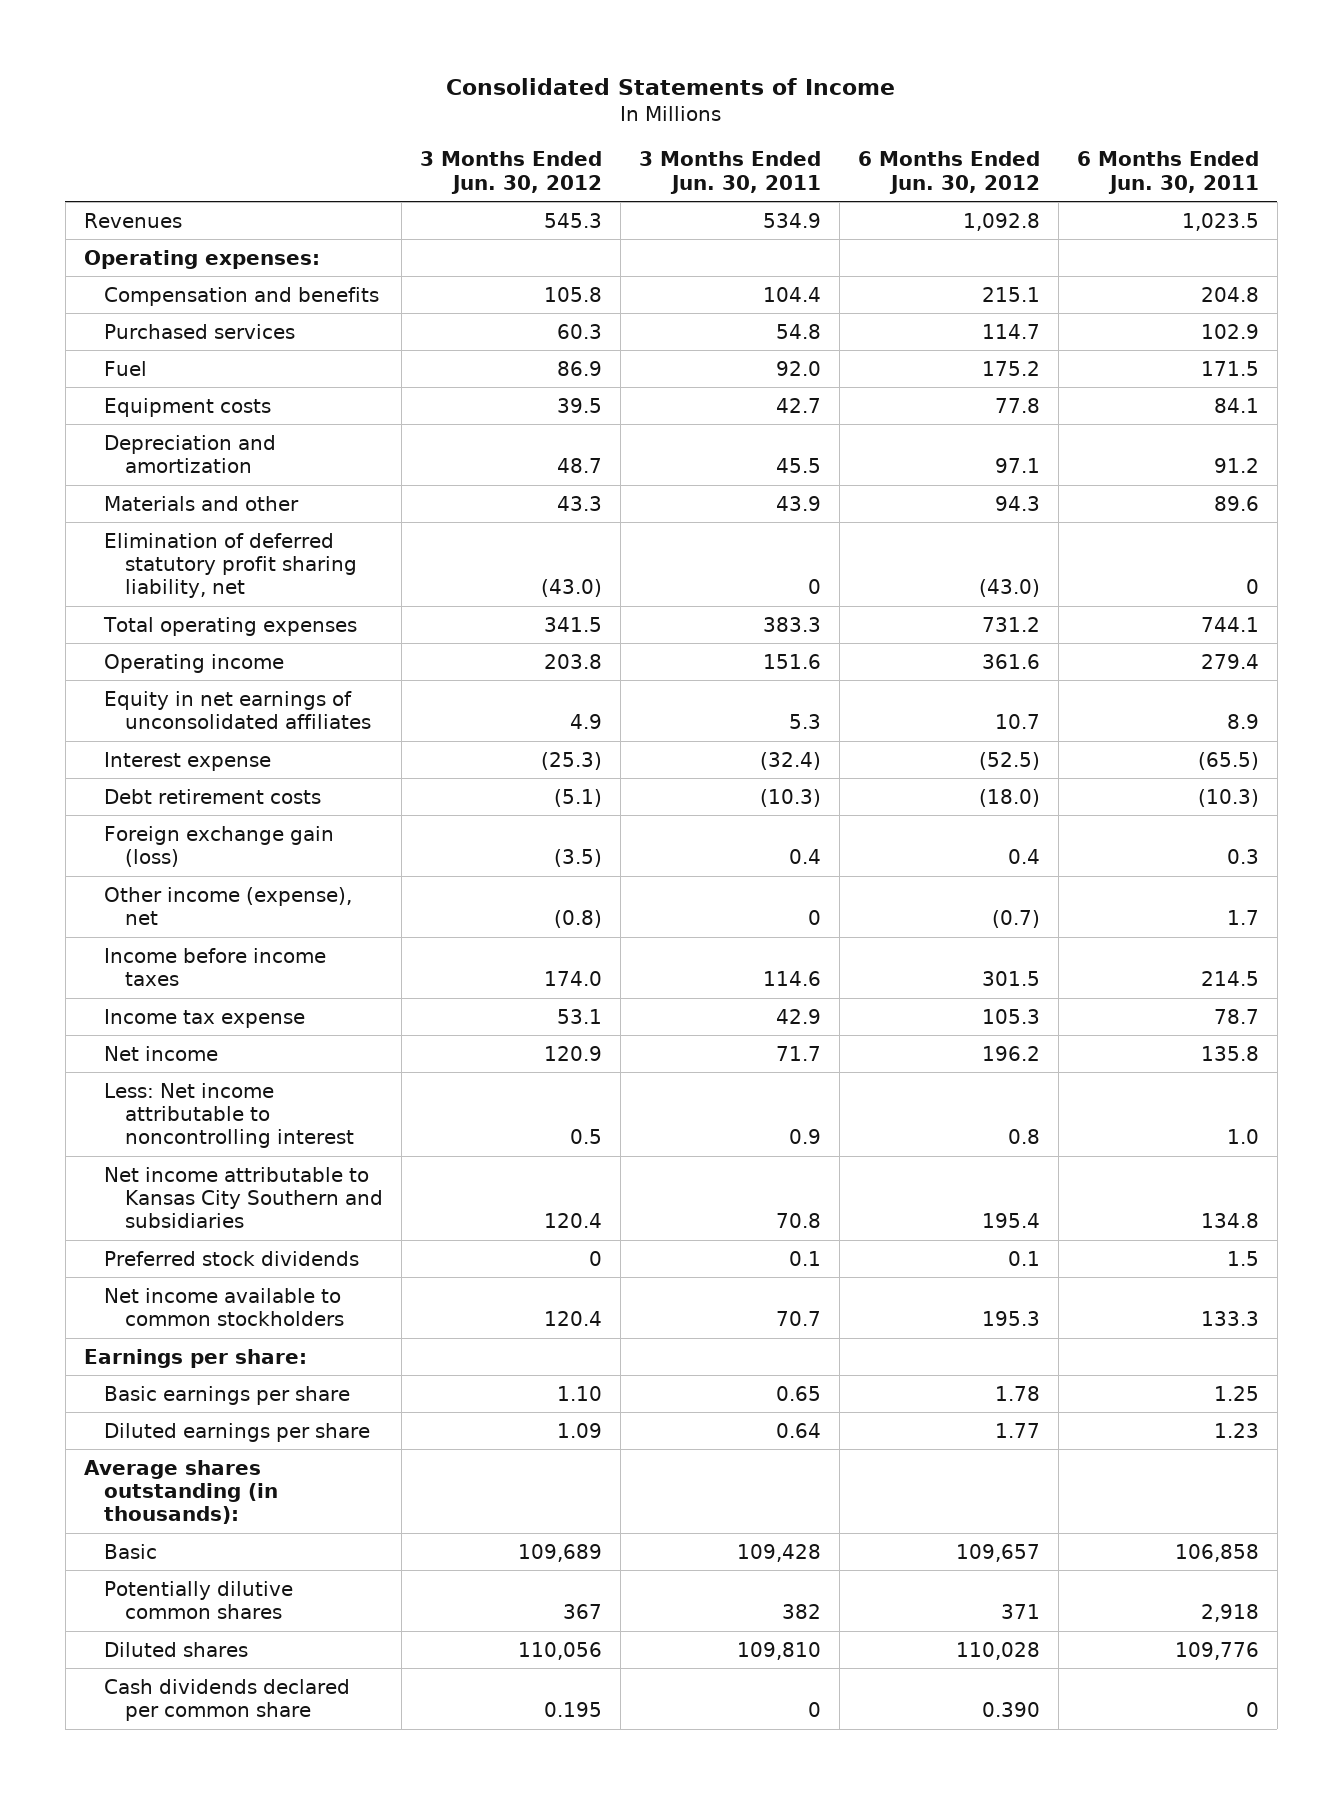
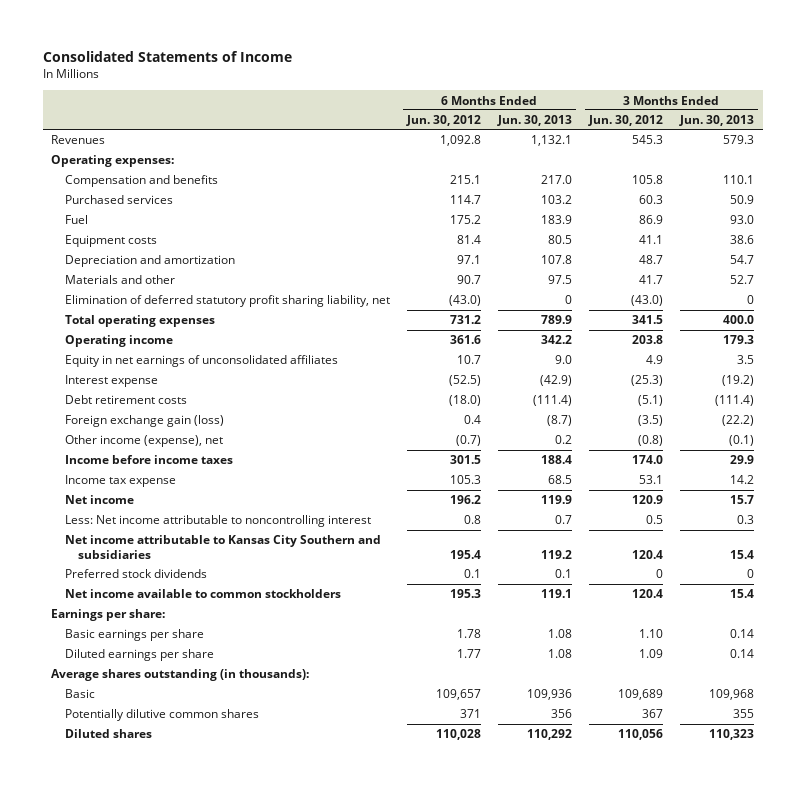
- | 3 Months Ended Jun. 30, 2012 | 3 Months Ended Jun. 30, 2011 | 6 Months Ended Jun. 30, 2012 | 6 Months Ended Jun. 30, 2011
+ | 6 Months Ended Jun. 30, 2012 | 6 Months Ended Jun. 30, 2013 | 3 Months Ended Jun. 30, 2012 | 3 Months Ended Jun. 30, 2013
- Equipment costs | 39.5 | 42.7 | 77.8 | 84.1
+ Equipment costs | 81.4 | 80.5 | 41.1 | 38.6
- Materials and other | 43.3 | 43.9 | 94.3 | 89.6
+ Materials and other | 90.7 | 97.5 | 41.7 | 52.7
- Cash dividends declared per common share | 0.195 | 0 | 0.390 | 0

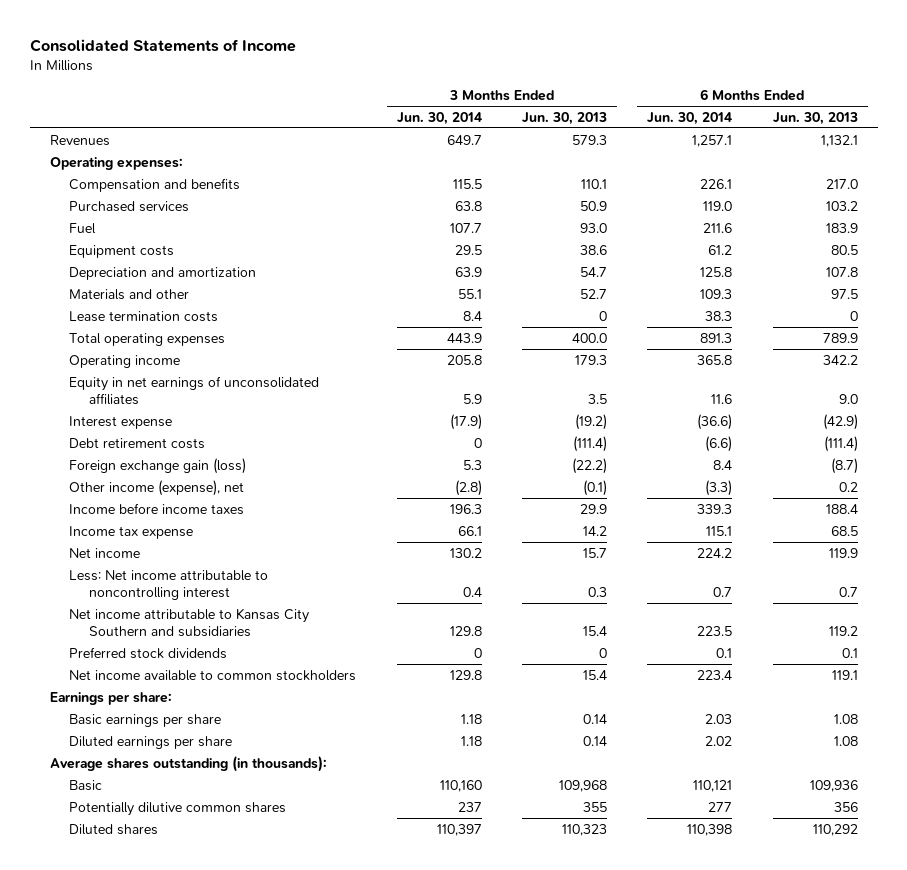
- | 6 Months Ended Jun. 30, 2012 | 6 Months Ended Jun. 30, 2013 | 3 Months Ended Jun. 30, 2012 | 3 Months Ended Jun. 30, 2013
+ | 3 Months Ended Jun. 30, 2014 | 3 Months Ended Jun. 30, 2013 | 6 Months Ended Jun. 30, 2014 | 6 Months Ended Jun. 30, 2013
- Elimination of deferred statutory profit sharing liability, net | (43.0) | 0 | (43.0) | 0
+ Lease termination costs | 8.4 | 0 | 38.3 | 0

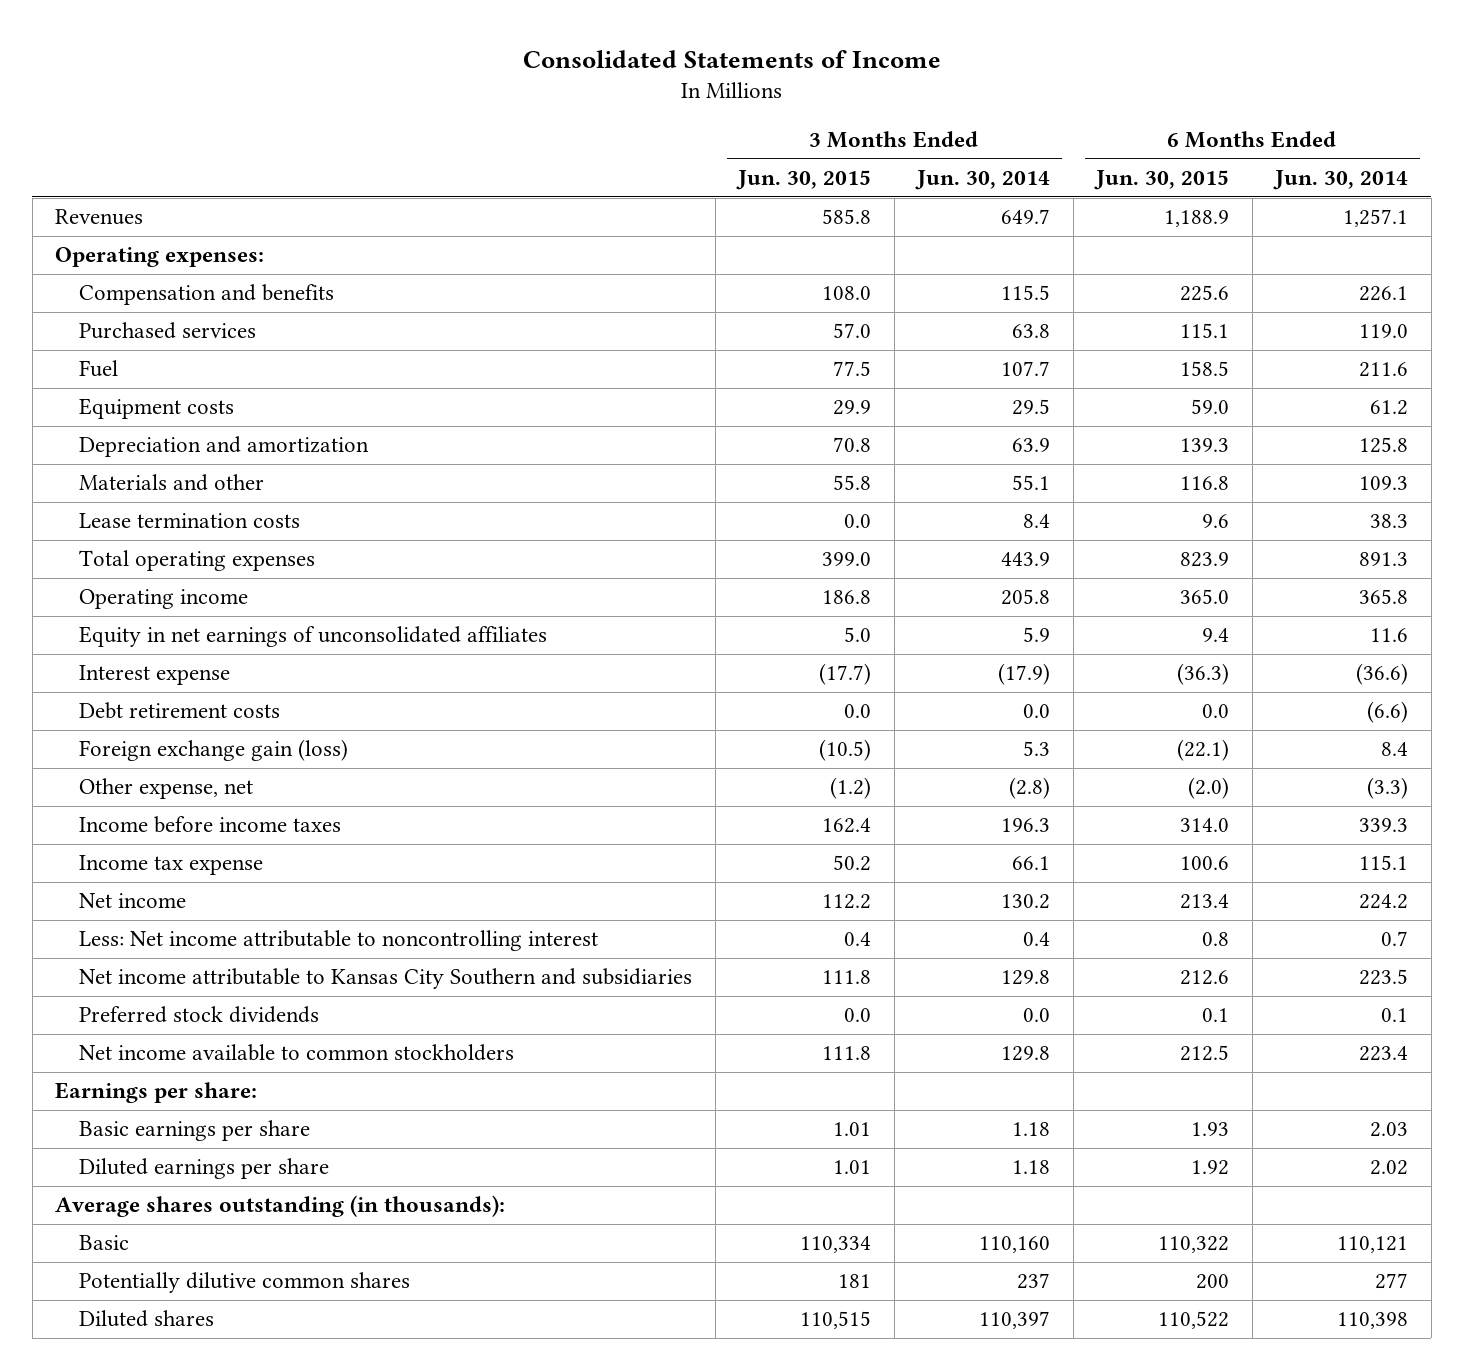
- | 3 Months Ended Jun. 30, 2014 | 3 Months Ended Jun. 30, 2013 | 6 Months Ended Jun. 30, 2014 | 6 Months Ended Jun. 30, 2013
+ | 3 Months Ended Jun. 30, 2015 | 3 Months Ended Jun. 30, 2014 | 6 Months Ended Jun. 30, 2015 | 6 Months Ended Jun. 30, 2014
- Debt retirement costs | 0 | (111.4) | (6.6) | (111.4)
+ Debt retirement costs | 0.0 | 0.0 | 0.0 | (6.6)
- Other income (expense), net | (2.8) | (0.1) | (3.3) | 0.2
+ Other expense, net | (1.2) | (2.8) | (2.0) | (3.3)
- Preferred stock dividends | 0 | 0 | 0.1 | 0.1
+ Preferred stock dividends | 0.0 | 0.0 | 0.1 | 0.1

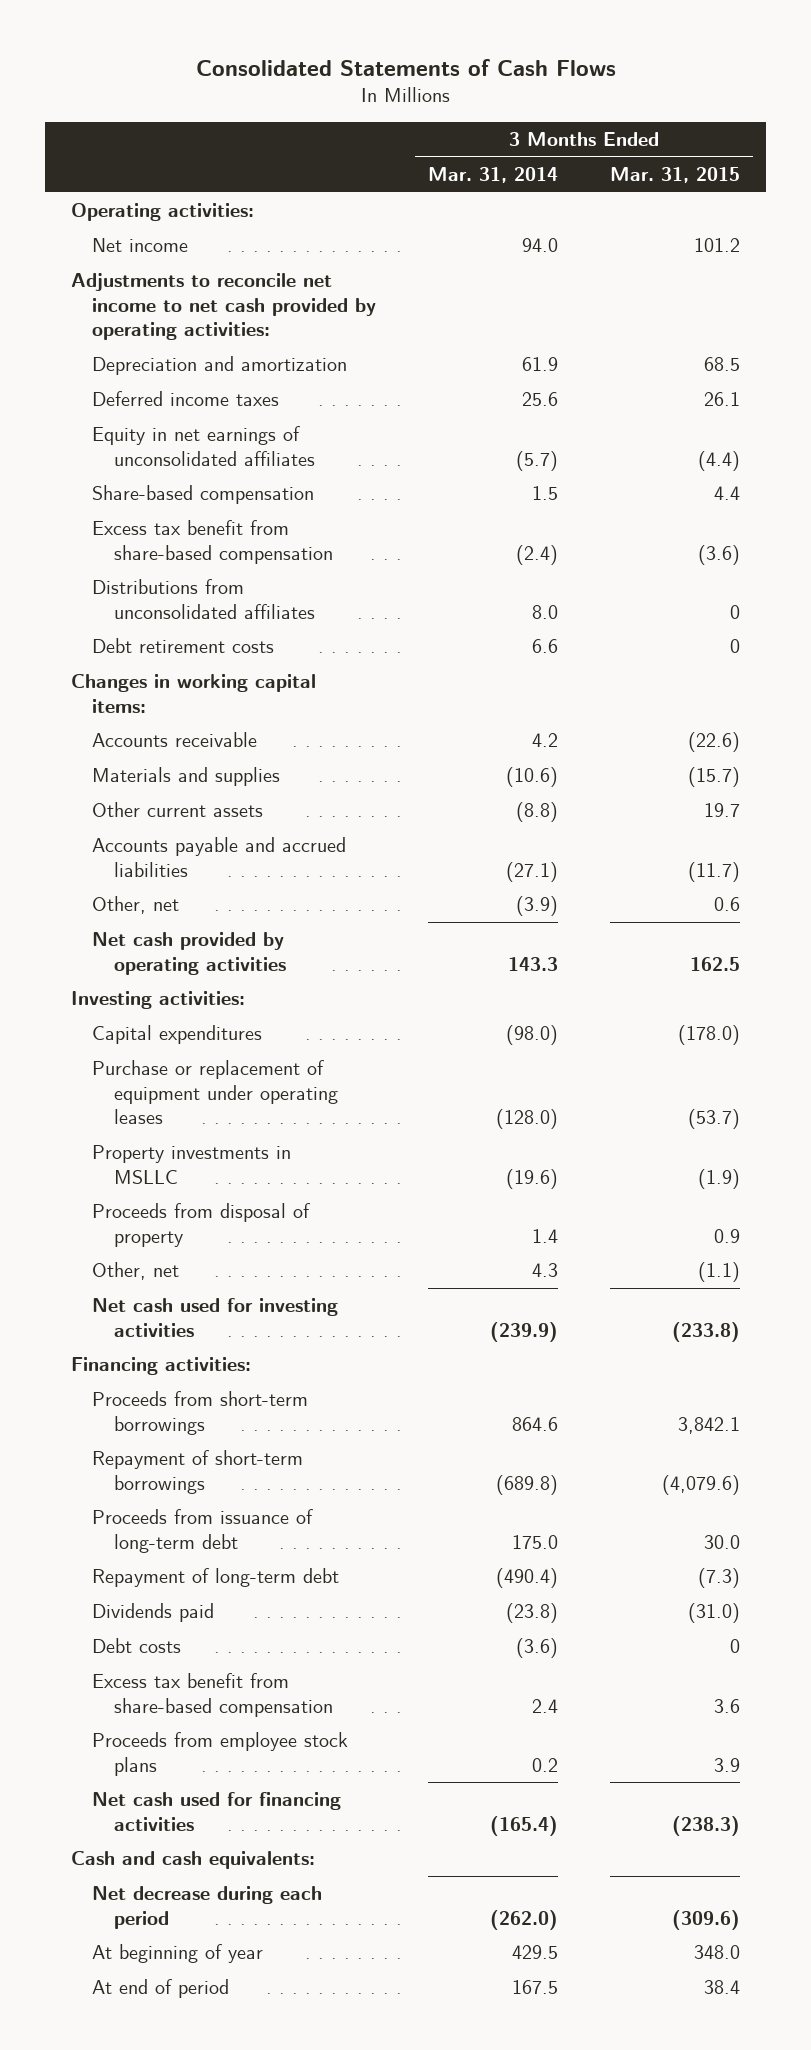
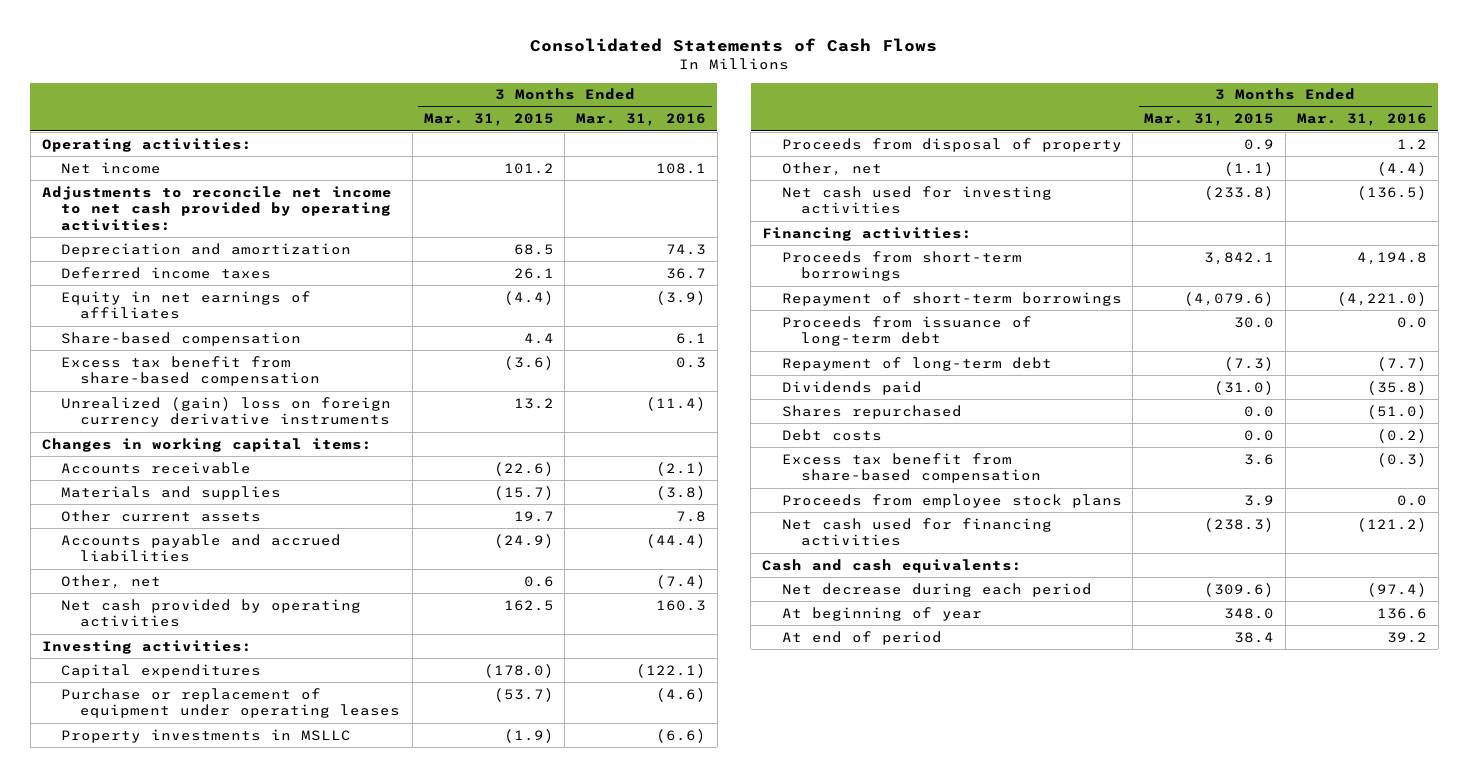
- | 3 Months Ended Mar. 31, 2014 | 3 Months Ended Mar. 31, 2015
+ | 3 Months Ended Mar. 31, 2015 | 3 Months Ended Mar. 31, 2016
- Equity in net earnings of unconsolidated affiliates | (5.7) | (4.4)
+ Equity in net earnings of affiliates | (4.4) | (3.9)
- Distributions from unconsolidated affiliates | 8.0 | 0
- Debt retirement costs | 6.6 | 0
+ Unrealized (gain) loss on foreign currency derivative instruments | 13.2 | (11.4)
- Accounts payable and accrued liabilities | (27.1) | (11.7)
+ Accounts payable and accrued liabilities | (24.9) | (44.4)
- Debt costs | (3.6) | 0
+ Shares repurchased | 0.0 | (51.0)
+ Debt costs | 0.0 | (0.2)

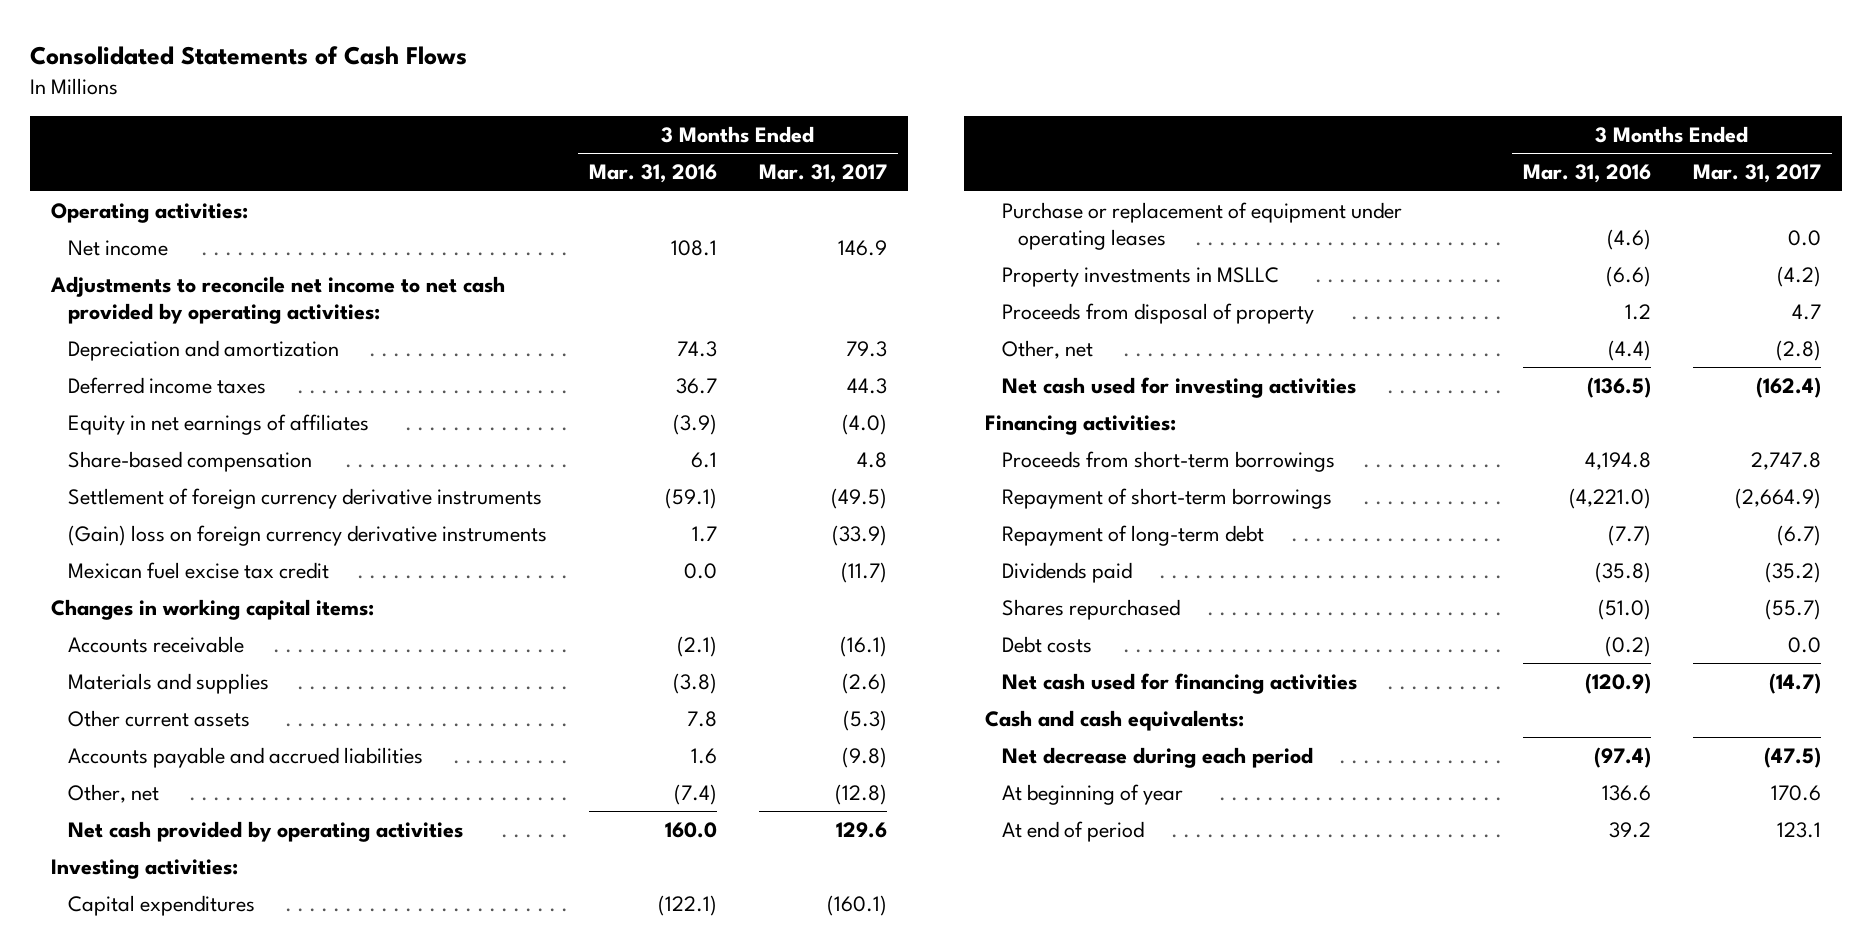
- | 3 Months Ended Mar. 31, 2015 | 3 Months Ended Mar. 31, 2016
+ | 3 Months Ended Mar. 31, 2016 | 3 Months Ended Mar. 31, 2017
- Excess tax benefit from share-based compensation | (3.6) | 0.3
- Unrealized (gain) loss on foreign currency derivative instruments | 13.2 | (11.4)
+ Settlement of foreign currency derivative instruments | (59.1) | (49.5)
+ (Gain) loss on foreign currency derivative instruments | 1.7 | (33.9)
+ Mexican fuel excise tax credit | 0.0 | (11.7)
- Accounts payable and accrued liabilities | (24.9) | (44.4)
+ Accounts payable and accrued liabilities | 1.6 | (9.8)
- Net cash provided by operating activities | 162.5 | 160.3
+ Net cash provided by operating activities | 160.0 | 129.6
- Proceeds from issuance of long-term debt | 30.0 | 0.0
- Excess tax benefit from share-based compensation | 3.6 | (0.3)
- Proceeds from employee stock plans | 3.9 | 0.0
- Net cash used for financing activities | (238.3) | (121.2)
+ Net cash used for financing activities | (120.9) | (14.7)

